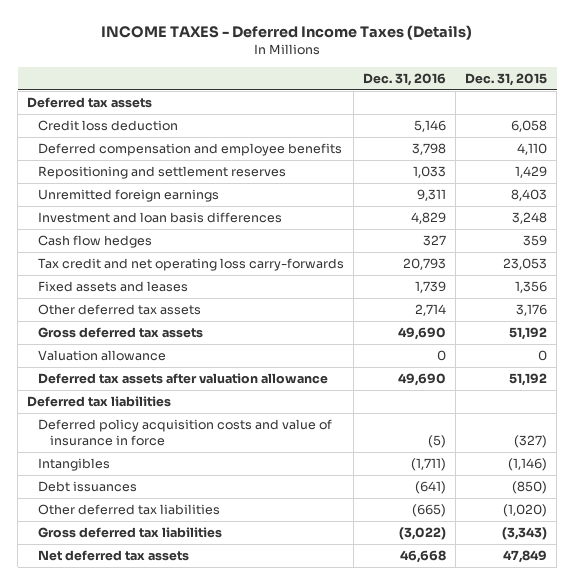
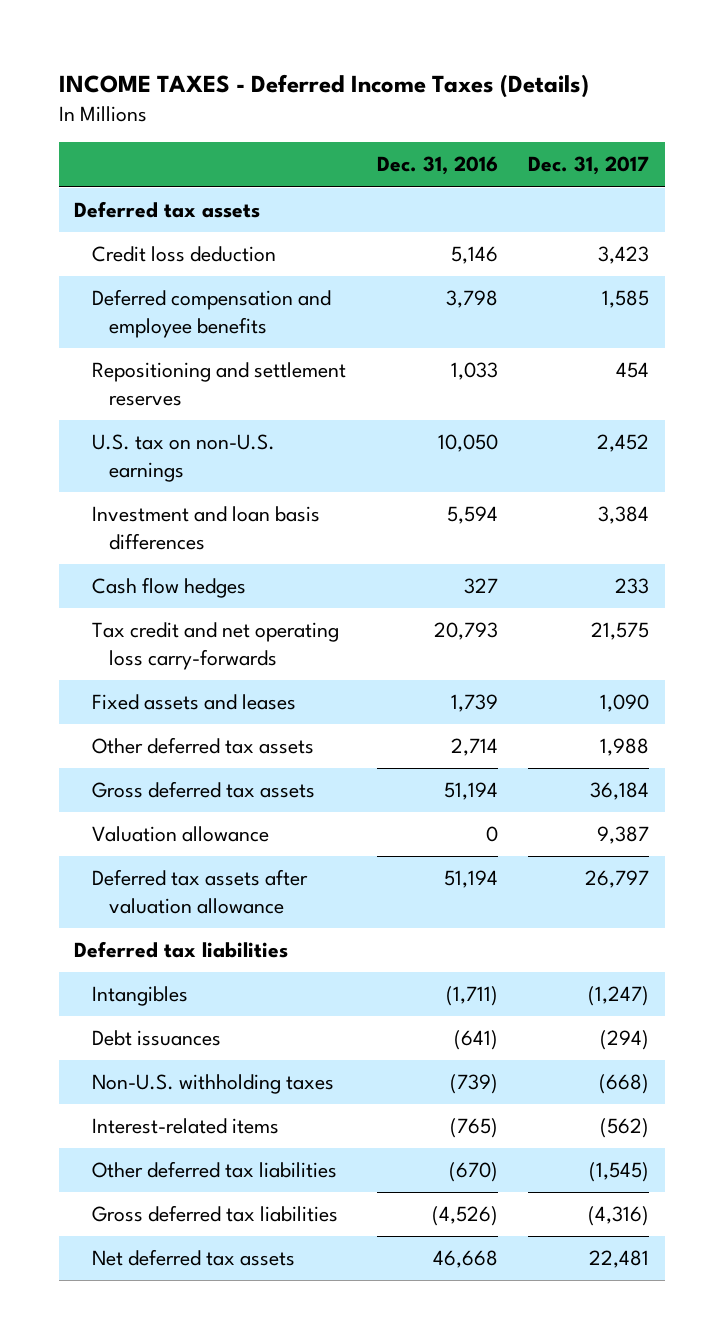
- | Dec. 31, 2016 | Dec. 31, 2015
+ | Dec. 31, 2016 | Dec. 31, 2017
- Unremitted foreign earnings | 9,311 | 8,403
- Investment and loan basis differences | 4,829 | 3,248
+ U.S. tax on non-U.S. earnings | 10,050 | 2,452
+ Investment and loan basis differences | 5,594 | 3,384
- Gross deferred tax assets | 49,690 | 51,192
+ Gross deferred tax assets | 51,194 | 36,184
- Deferred tax assets after valuation allowance | 49,690 | 51,192
+ Deferred tax assets after valuation allowance | 51,194 | 26,797
- Deferred policy acquisition costs and value of insurance in force | (5) | (327)
- Other deferred tax liabilities | (665) | (1,020)
- Gross deferred tax liabilities | (3,022) | (3,343)
+ Non-U.S. withholding taxes | (739) | (668)
+ Interest-related items | (765) | (562)
+ Other deferred tax liabilities | (670) | (1,545)
+ Gross deferred tax liabilities | (4,526) | (4,316)

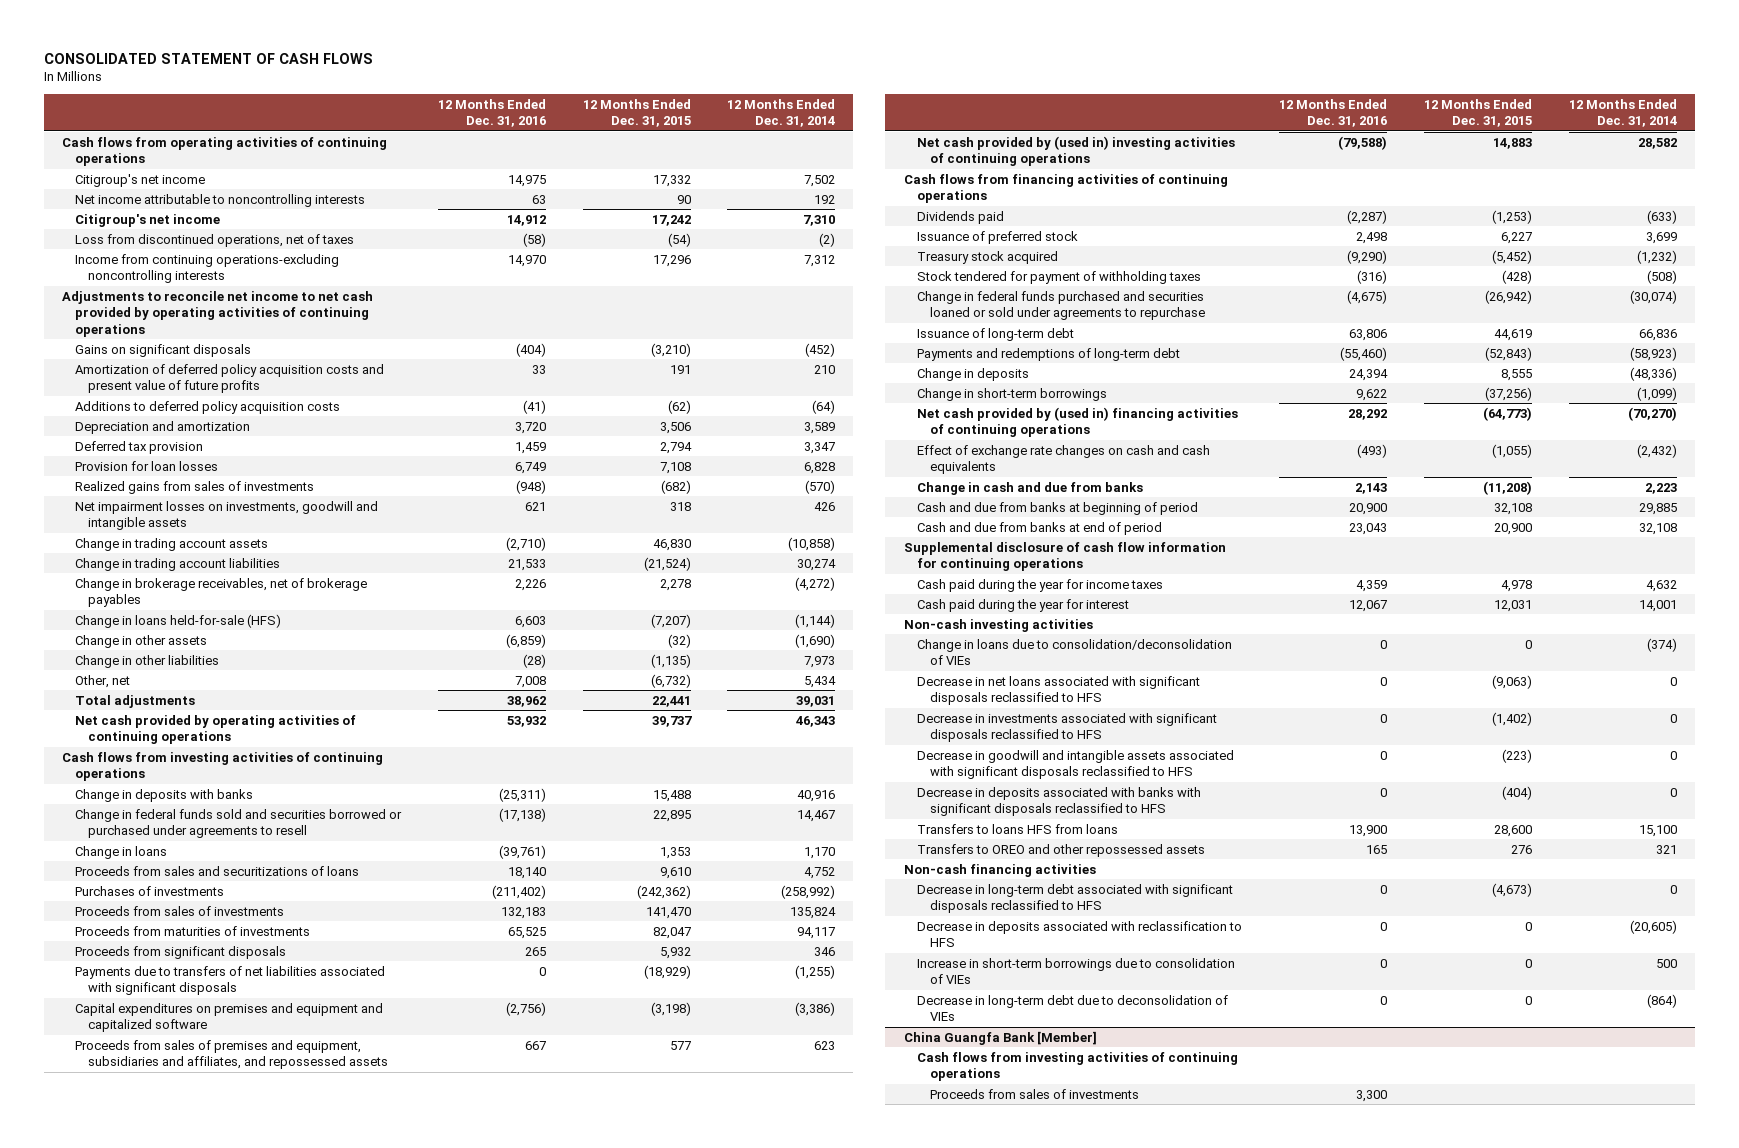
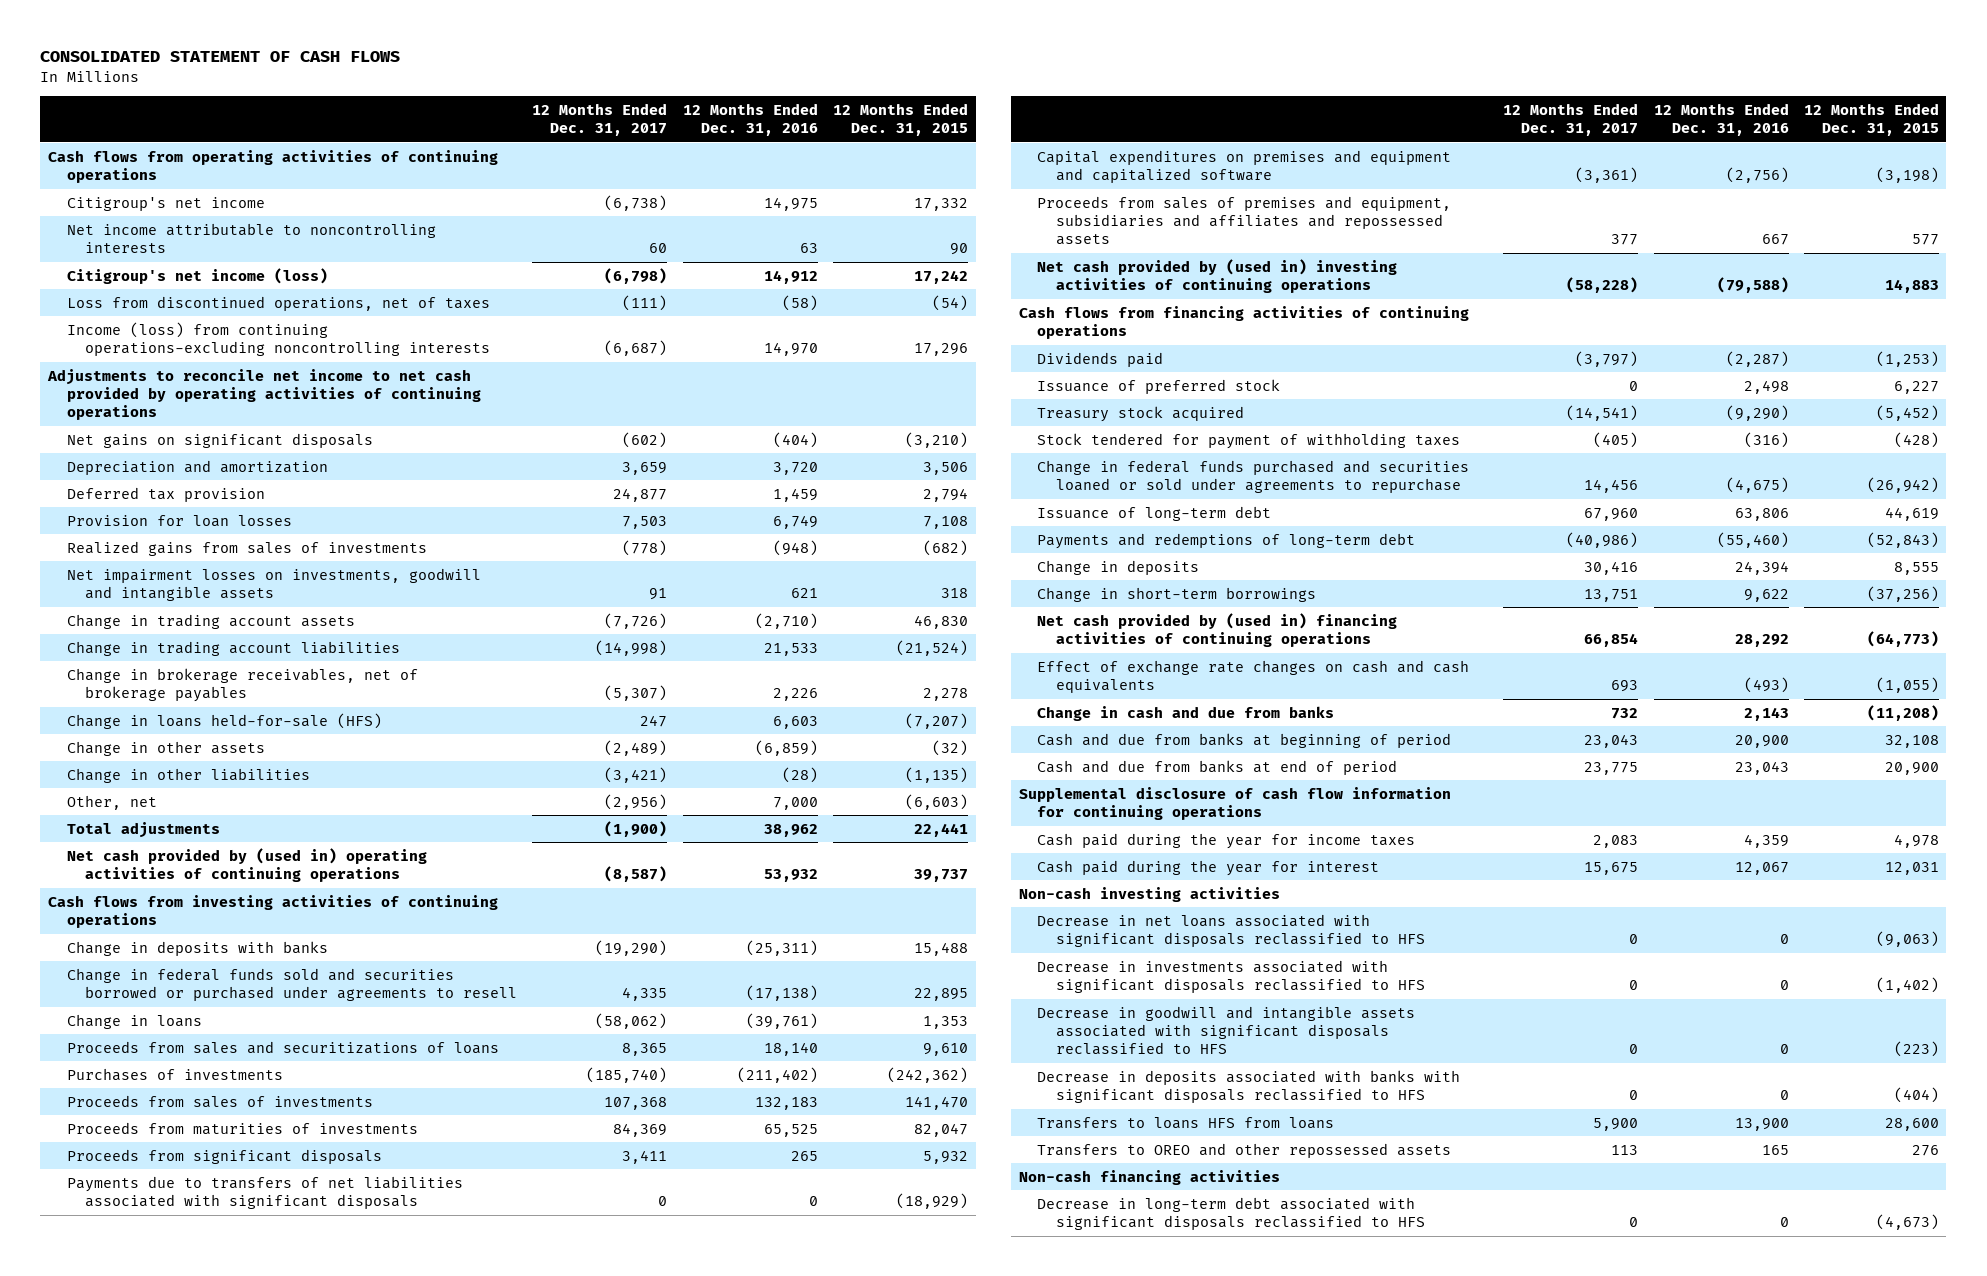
- | 12 Months Ended Dec. 31, 2016 | 12 Months Ended Dec. 31, 2015 | 12 Months Ended Dec. 31, 2014
+ | 12 Months Ended Dec. 31, 2017 | 12 Months Ended Dec. 31, 2016 | 12 Months Ended Dec. 31, 2015
- Citigroup's net income | 14,912 | 17,242 | 7,310
+ Citigroup's net income (loss) | (6,798) | 14,912 | 17,242
- Income from continuing operations-excluding noncontrolling interests | 14,970 | 17,296 | 7,312
+ Income (loss) from continuing operations-excluding noncontrolling interests | (6,687) | 14,970 | 17,296
- Gains on significant disposals | (404) | (3,210) | (452)
- Amortization of deferred policy acquisition costs and present value of future profits | 33 | 191 | 210
- Additions to deferred policy acquisition costs | (41) | (62) | (64)
+ Net gains on significant disposals | (602) | (404) | (3,210)
- Other, net | 7,008 | (6,732) | 5,434
+ Other, net | (2,956) | 7,000 | (6,603)
- Net cash provided by operating activities of continuing operations | 53,932 | 39,737 | 46,343
+ Net cash provided by (used in) operating activities of continuing operations | (8,587) | 53,932 | 39,737
- Proceeds from sales of premises and equipment, subsidiaries and affiliates, and repossessed assets | 667 | 577 | 623
+ Proceeds from sales of premises and equipment, subsidiaries and affiliates and repossessed assets | 377 | 667 | 577
- Change in loans due to consolidation/deconsolidation of VIEs | 0 | 0 | (374)
- Decrease in deposits associated with reclassification to HFS | 0 | 0 | (20,605)
- Increase in short-term borrowings due to consolidation of VIEs | 0 | 0 | 500
- Decrease in long-term debt due to deconsolidation of VIEs | 0 | 0 | (864)
- China Guangfa Bank [Member]
- Cash flows from investing activities of continuing operations
- Proceeds from sales of investments | 3,300 | |

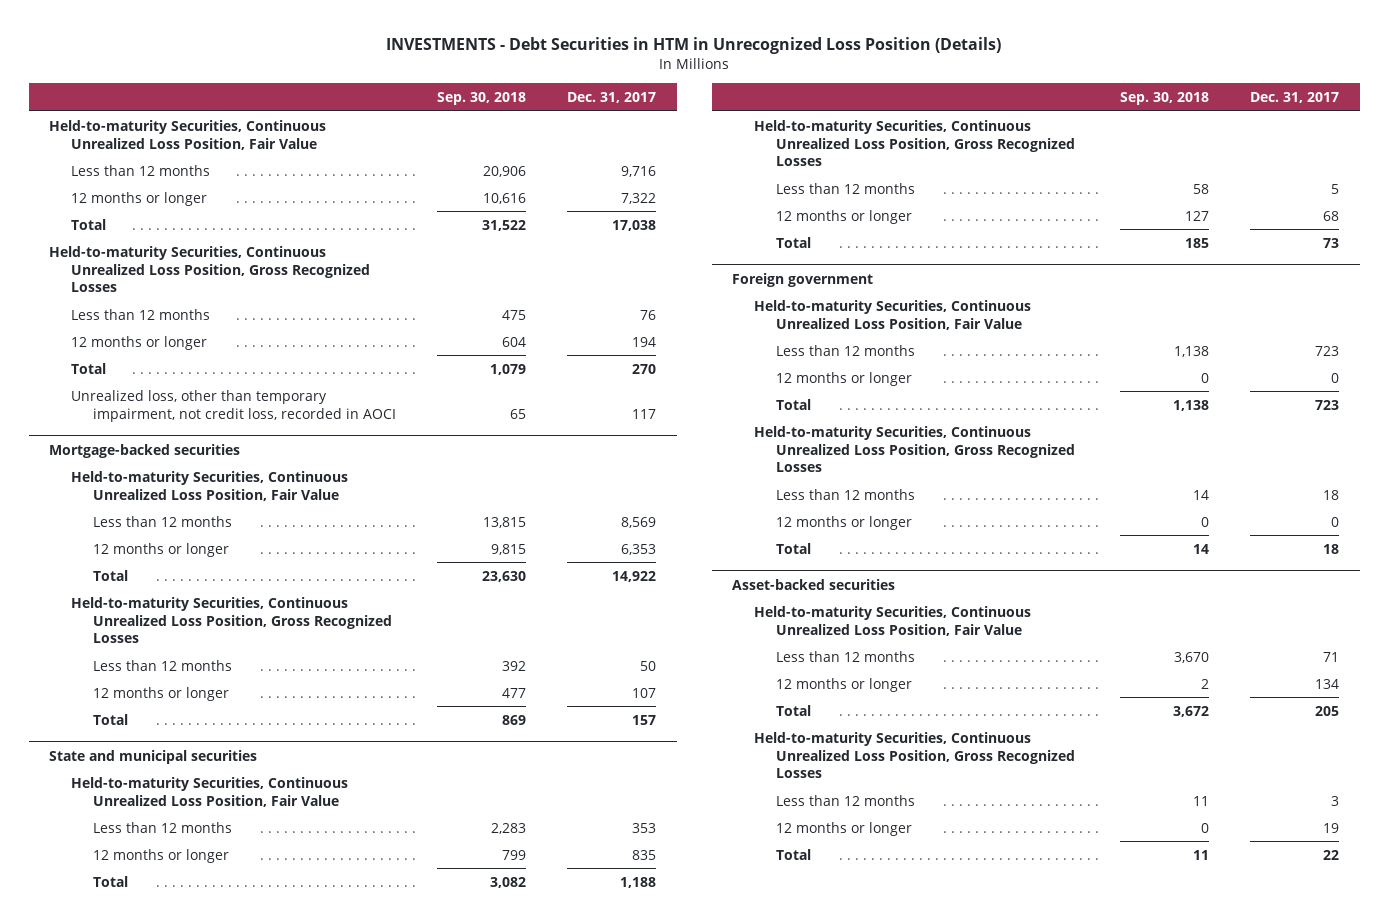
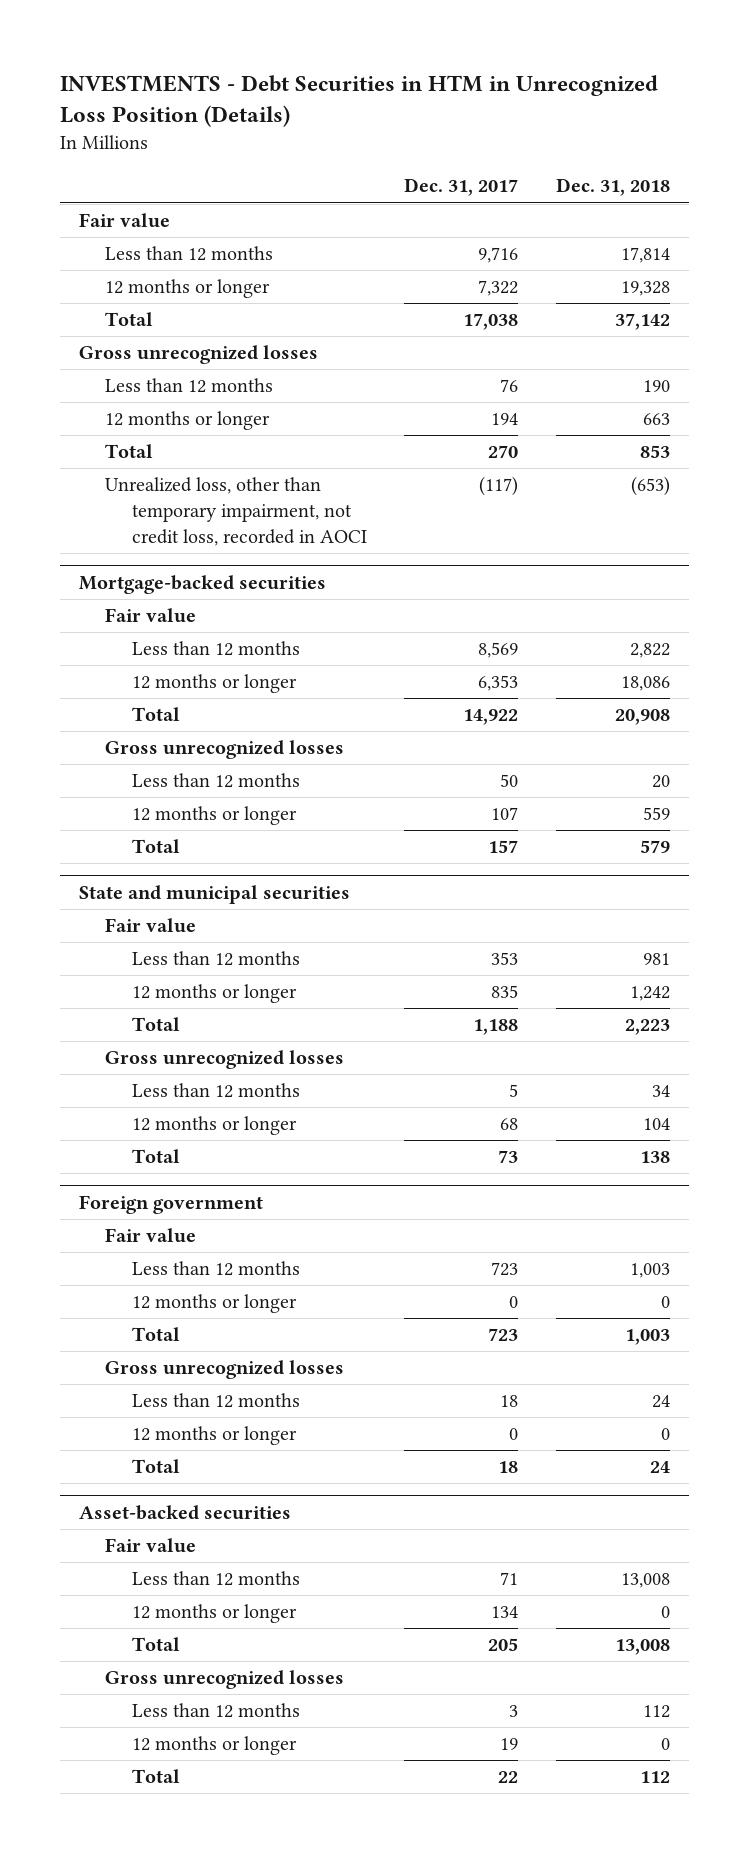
- | Sep. 30, 2018 | Dec. 31, 2017
+ | Dec. 31, 2017 | Dec. 31, 2018
- Held-to-maturity Securities, Continuous Unrealized Loss Position, Fair Value
+ Fair value
- Held-to-maturity Securities, Continuous Unrealized Loss Position, Gross Recognized Losses
+ Gross unrecognized losses
- Unrealized loss, other than temporary impairment, not credit loss, recorded in AOCI | 65 | 117
+ Unrealized loss, other than temporary impairment, not credit loss, recorded in AOCI | (117) | (653)
@ Mortgage-backed securities
- Held-to-maturity Securities, Continuous Unrealized Loss Position, Fair Value
+ Fair value
- Held-to-maturity Securities, Continuous Unrealized Loss Position, Gross Recognized Losses
+ Gross unrecognized losses
@ State and municipal securities
- Held-to-maturity Securities, Continuous Unrealized Loss Position, Fair Value
+ Fair value
- Held-to-maturity Securities, Continuous Unrealized Loss Position, Gross Recognized Losses
+ Gross unrecognized losses
@ Foreign government
- Held-to-maturity Securities, Continuous Unrealized Loss Position, Fair Value
+ Fair value
- Held-to-maturity Securities, Continuous Unrealized Loss Position, Gross Recognized Losses
+ Gross unrecognized losses
@ Asset-backed securities
- Held-to-maturity Securities, Continuous Unrealized Loss Position, Fair Value
+ Fair value
- Held-to-maturity Securities, Continuous Unrealized Loss Position, Gross Recognized Losses
+ Gross unrecognized losses

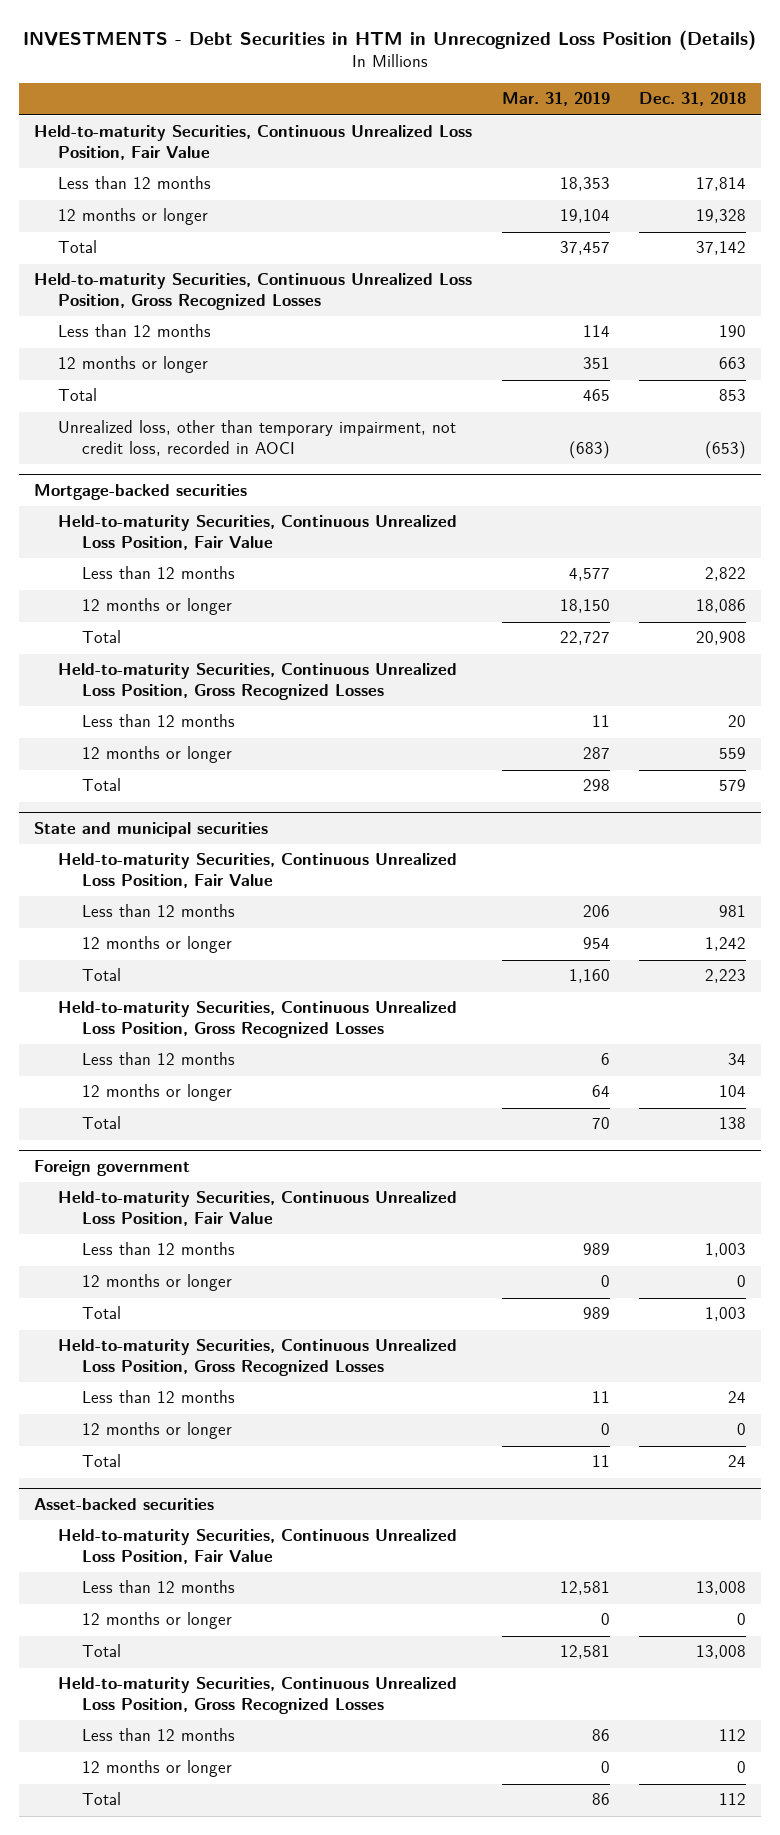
- | Dec. 31, 2017 | Dec. 31, 2018
+ | Mar. 31, 2019 | Dec. 31, 2018
- Fair value
+ Held-to-maturity Securities, Continuous Unrealized Loss Position, Fair Value
- Gross unrecognized losses
+ Held-to-maturity Securities, Continuous Unrealized Loss Position, Gross Recognized Losses
@ Mortgage-backed securities
- Fair value
+ Held-to-maturity Securities, Continuous Unrealized Loss Position, Fair Value
- Gross unrecognized losses
+ Held-to-maturity Securities, Continuous Unrealized Loss Position, Gross Recognized Losses
@ State and municipal securities
- Fair value
+ Held-to-maturity Securities, Continuous Unrealized Loss Position, Fair Value
- Gross unrecognized losses
+ Held-to-maturity Securities, Continuous Unrealized Loss Position, Gross Recognized Losses
@ Foreign government
- Fair value
+ Held-to-maturity Securities, Continuous Unrealized Loss Position, Fair Value
- Gross unrecognized losses
+ Held-to-maturity Securities, Continuous Unrealized Loss Position, Gross Recognized Losses
@ Asset-backed securities
- Fair value
+ Held-to-maturity Securities, Continuous Unrealized Loss Position, Fair Value
- Gross unrecognized losses
+ Held-to-maturity Securities, Continuous Unrealized Loss Position, Gross Recognized Losses

